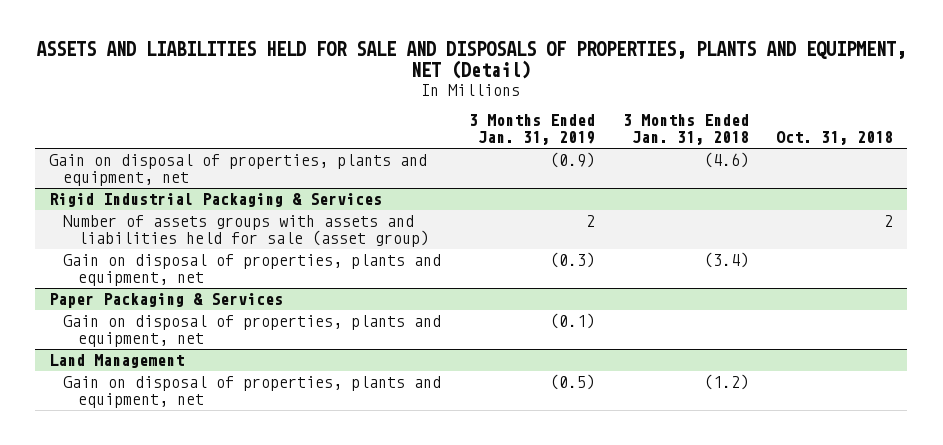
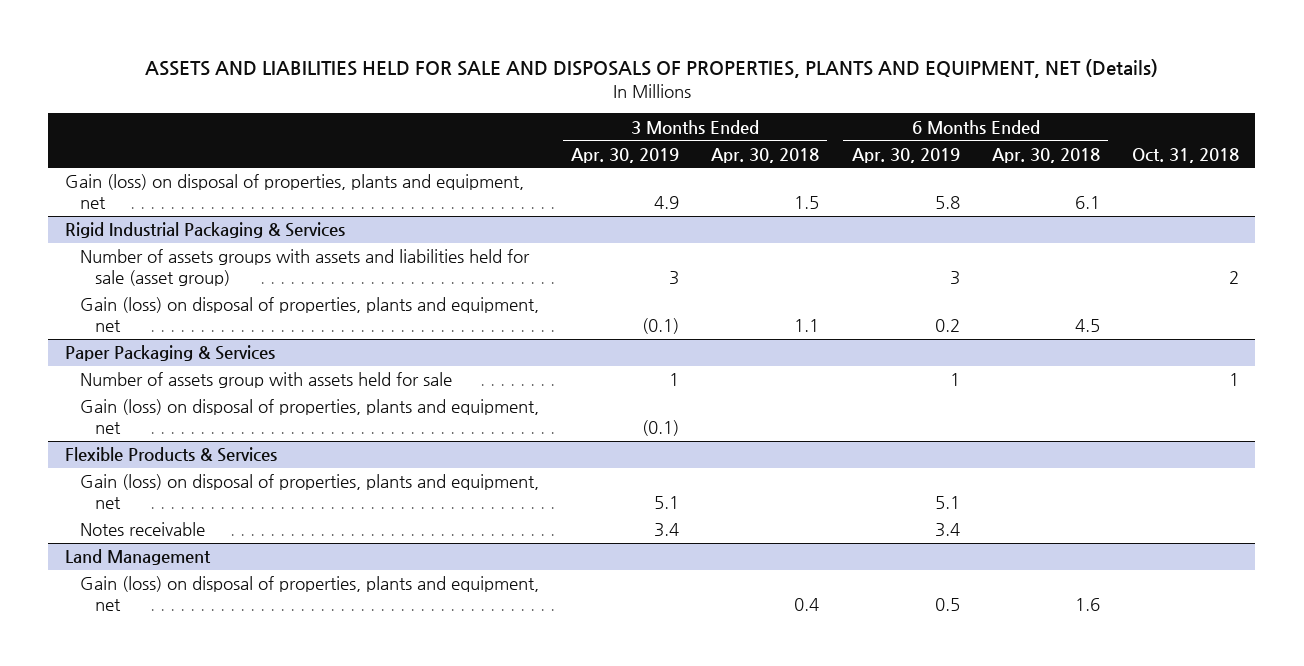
- ASSETS AND LIABILITIES HELD FOR SALE AND DISPOSALS OF PROPERTIES, PLANTS AND EQUIPMENT, NET (Detail)
+ ASSETS AND LIABILITIES HELD FOR SALE AND DISPOSALS OF PROPERTIES, PLANTS AND EQUIPMENT, NET (Details)
- | 3 Months Ended Jan. 31, 2019 | 3 Months Ended Jan. 31, 2018 | Oct. 31, 2018
+ | 3 Months Ended Apr. 30, 2019 | 3 Months Ended Apr. 30, 2018 | 6 Months Ended Apr. 30, 2019 | 6 Months Ended Apr. 30, 2018 | Oct. 31, 2018
- Gain on disposal of properties, plants and equipment, net | (0.9) | (4.6) |
+ Gain (loss) on disposal of properties, plants and equipment, net | 4.9 | 1.5 | 5.8 | 6.1 |
@ Rigid Industrial Packaging & Services
- Gain on disposal of properties, plants and equipment, net | (0.3) | (3.4) |
+ Gain (loss) on disposal of properties, plants and equipment, net | (0.1) | 1.1 | 0.2 | 4.5 |
@ Paper Packaging & Services
- Gain on disposal of properties, plants and equipment, net | (0.1) | |
+ Number of assets group with assets held for sale | 1 | | 1 | | 1
+ Gain (loss) on disposal of properties, plants and equipment, net | (0.1) | | | |
+ Flexible Products & Services
+ Gain (loss) on disposal of properties, plants and equipment, net | 5.1 | | 5.1 | |
+ Notes receivable | 3.4 | | 3.4 | |
@ Land Management
- Gain on disposal of properties, plants and equipment, net | (0.5) | (1.2) |
+ Gain (loss) on disposal of properties, plants and equipment, net | | 0.4 | 0.5 | 1.6 |

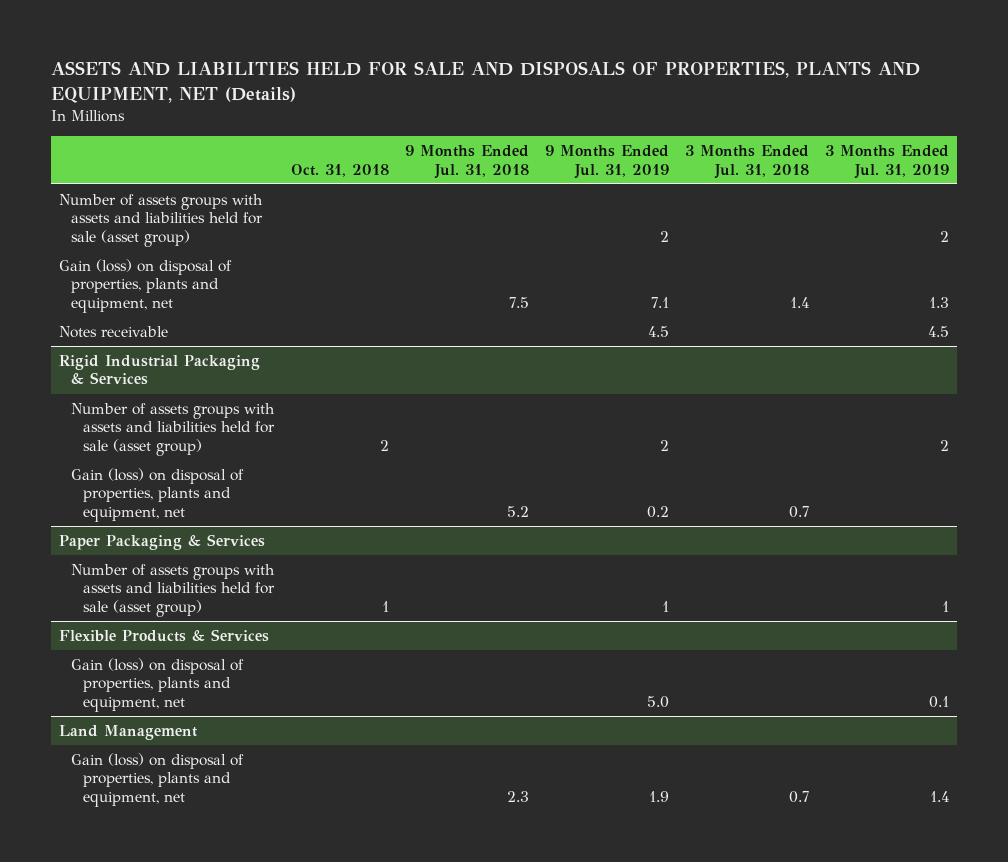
- | 3 Months Ended Apr. 30, 2019 | 3 Months Ended Apr. 30, 2018 | 6 Months Ended Apr. 30, 2019 | 6 Months Ended Apr. 30, 2018 | Oct. 31, 2018
+ | Oct. 31, 2018 | 9 Months Ended Jul. 31, 2018 | 9 Months Ended Jul. 31, 2019 | 3 Months Ended Jul. 31, 2018 | 3 Months Ended Jul. 31, 2019
+ Number of assets groups with assets and liabilities held for sale (asset group) | | | 2 | | 2
+ Notes receivable | | | 4.5 | | 4.5
@ Paper Packaging & Services
- Number of assets group with assets held for sale | 1 | | 1 | | 1
- Gain (loss) on disposal of properties, plants and equipment, net | (0.1) | | | |
+ Number of assets groups with assets and liabilities held for sale (asset group) | 1 | | 1 | | 1
@ Flexible Products & Services
- Notes receivable | 3.4 | | 3.4 | |

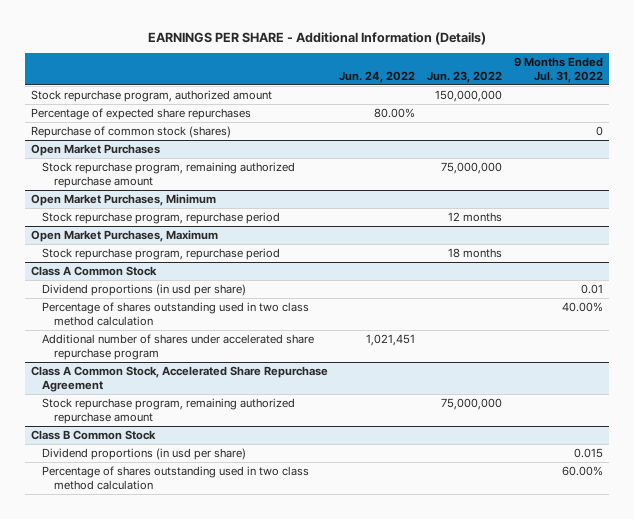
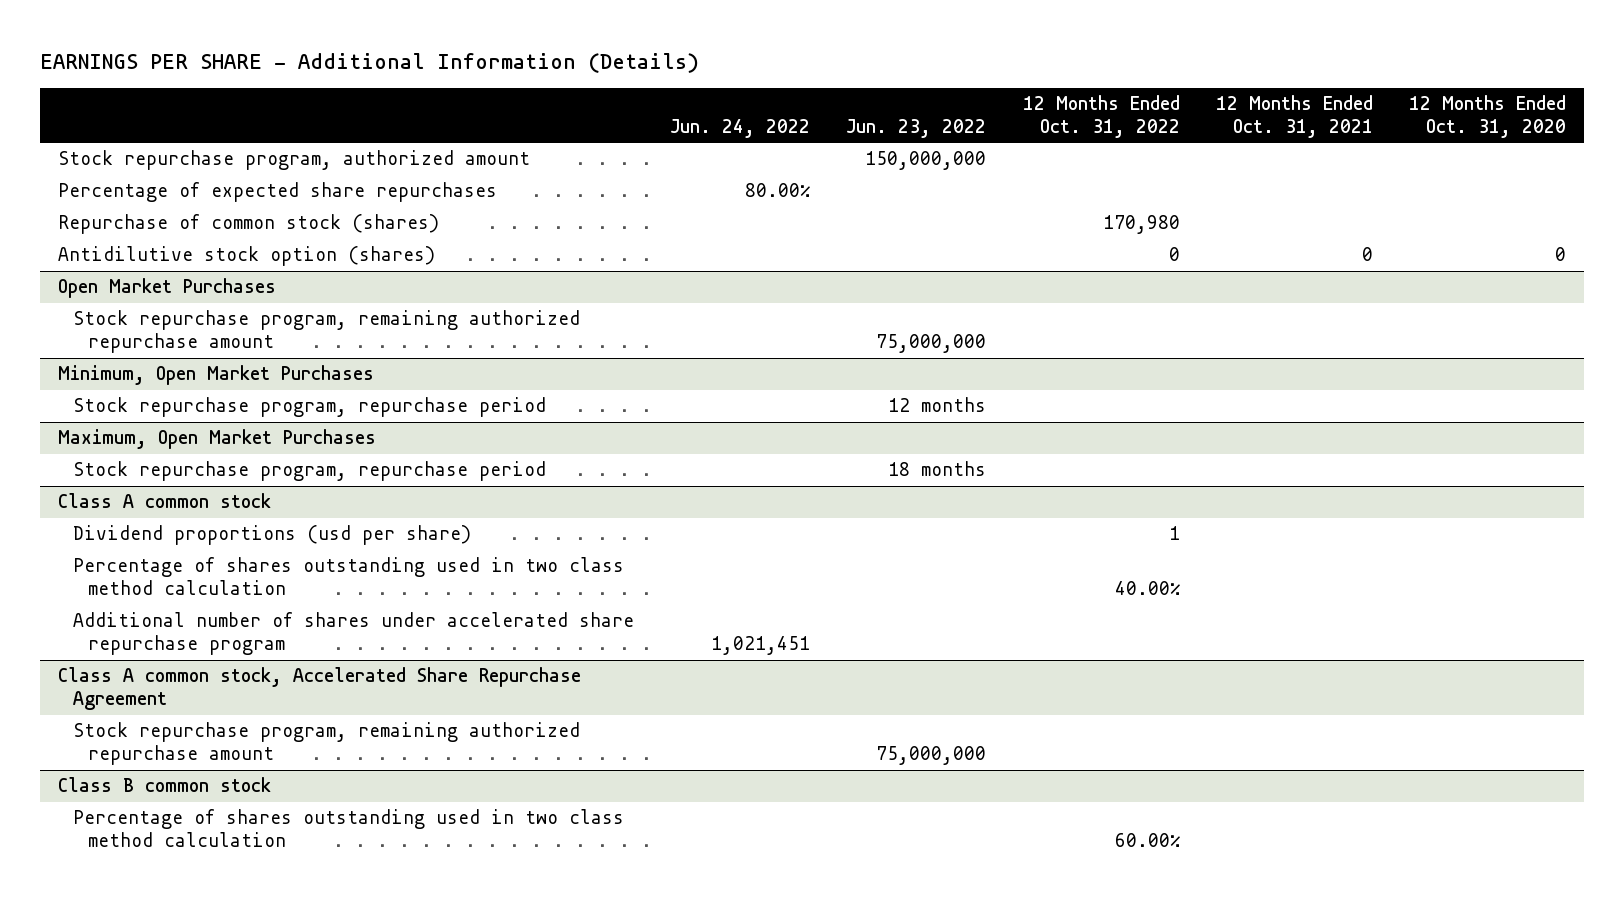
- | Jun. 24, 2022 | Jun. 23, 2022 | 9 Months Ended Jul. 31, 2022
+ | Jun. 24, 2022 | Jun. 23, 2022 | 12 Months Ended Oct. 31, 2022 | 12 Months Ended Oct. 31, 2021 | 12 Months Ended Oct. 31, 2020
+ Antidilutive stock option (shares) | | | 0 | 0 | 0
- Open Market Purchases, Minimum
+ Minimum, Open Market Purchases
- Open Market Purchases, Maximum
+ Maximum, Open Market Purchases
- Class A Common Stock
- Dividend proportions (in usd per share) | | | 0.01
+ Class A common stock
+ Dividend proportions (usd per share) | | | 1 | |
- Class A Common Stock, Accelerated Share Repurchase Agreement
+ Class A common stock, Accelerated Share Repurchase Agreement
- Class B Common Stock
- Dividend proportions (in usd per share) | | | 0.015
+ Class B common stock

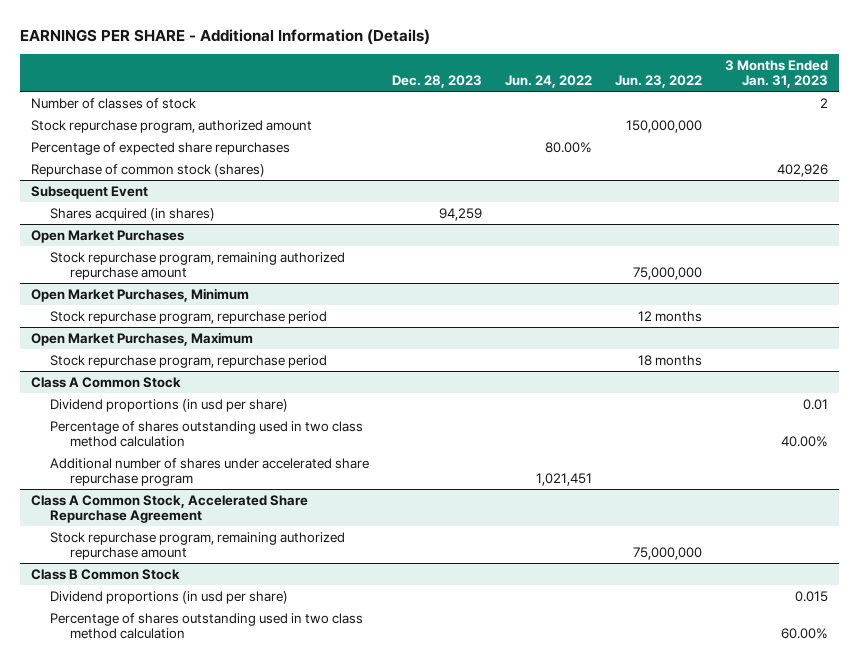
- | Jun. 24, 2022 | Jun. 23, 2022 | 12 Months Ended Oct. 31, 2022 | 12 Months Ended Oct. 31, 2021 | 12 Months Ended Oct. 31, 2020
+ | Dec. 28, 2023 | Jun. 24, 2022 | Jun. 23, 2022 | 3 Months Ended Jan. 31, 2023
+ Number of classes of stock | | | | 2
- Antidilutive stock option (shares) | | | 0 | 0 | 0
+ Subsequent Event
+ Shares acquired (in shares) | 94,259 | | |
- Minimum, Open Market Purchases
+ Open Market Purchases, Minimum
- Maximum, Open Market Purchases
+ Open Market Purchases, Maximum
- Class A common stock
- Dividend proportions (usd per share) | | | 1 | |
+ Class A Common Stock
+ Dividend proportions (in usd per share) | | | | 0.01
- Class A common stock, Accelerated Share Repurchase Agreement
+ Class A Common Stock, Accelerated Share Repurchase Agreement
- Class B common stock
+ Class B Common Stock
+ Dividend proportions (in usd per share) | | | | 0.015

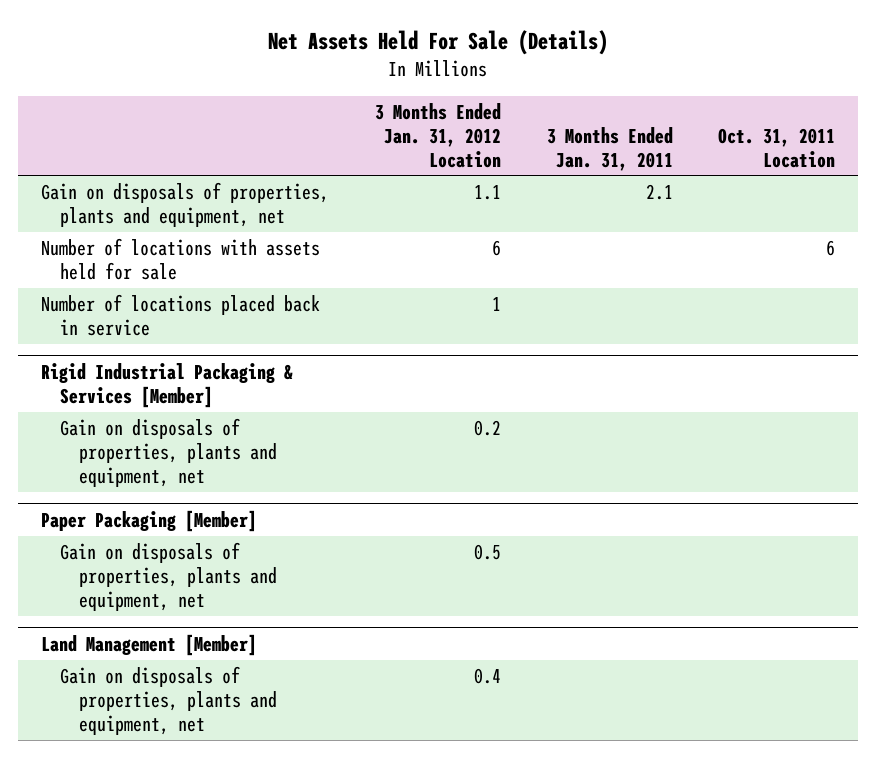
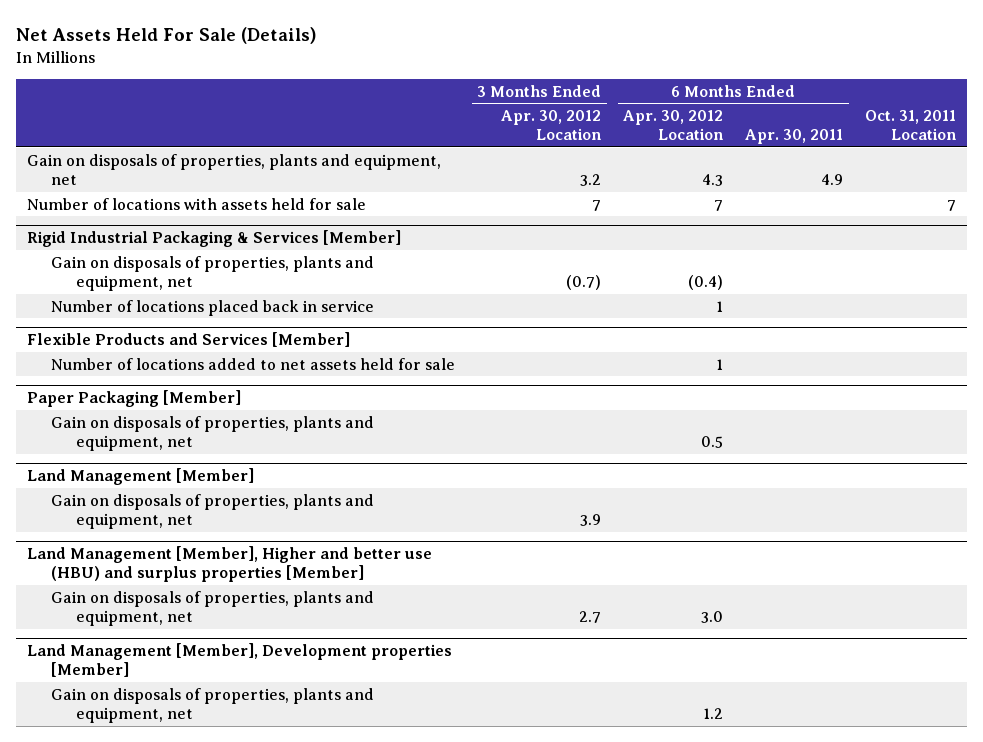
- | 3 Months Ended Jan. 31, 2012 Location | 3 Months Ended Jan. 31, 2011 | Oct. 31, 2011 Location
+ | 3 Months Ended Apr. 30, 2012 Location | 6 Months Ended Apr. 30, 2012 Location | 6 Months Ended Apr. 30, 2011 | Oct. 31, 2011 Location
- Number of locations with assets held for sale | 6 | | 6
- Number of locations placed back in service | 1 | |
+ Number of locations with assets held for sale | 7 | 7 | | 7
@ Rigid Industrial Packaging & Services [Member]
+ Number of locations placed back in service | | 1 | |
+ Flexible Products and Services [Member]
+ Number of locations added to net assets held for sale | | 1 | |
+ Land Management [Member], Higher and better use (HBU) and surplus properties [Member]
+ Gain on disposals of properties, plants and equipment, net | 2.7 | 3.0 | |
+ Land Management [Member], Development properties [Member]
+ Gain on disposals of properties, plants and equipment, net | | 1.2 | |

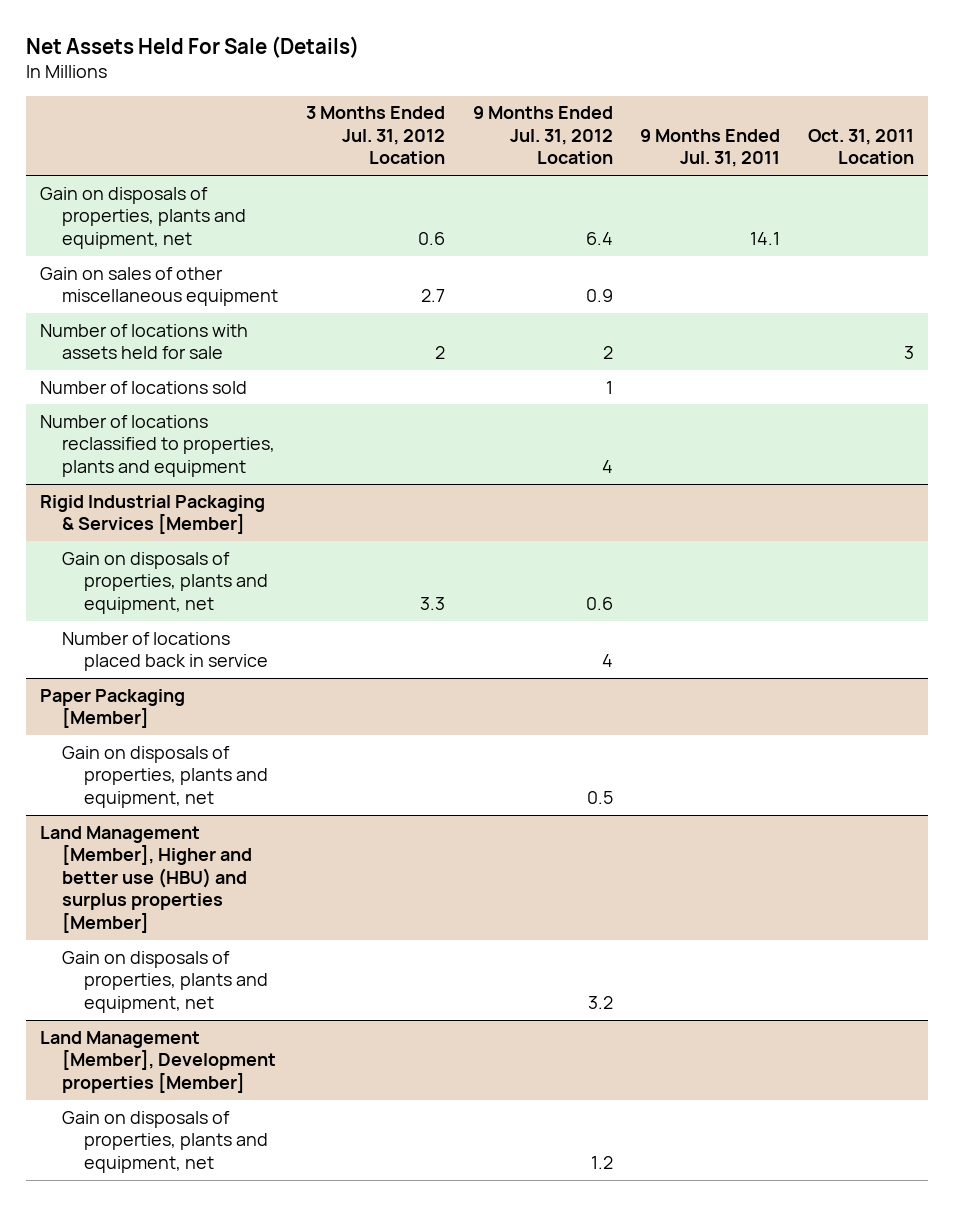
- | 3 Months Ended Apr. 30, 2012 Location | 6 Months Ended Apr. 30, 2012 Location | 6 Months Ended Apr. 30, 2011 | Oct. 31, 2011 Location
+ | 3 Months Ended Jul. 31, 2012 Location | 9 Months Ended Jul. 31, 2012 Location | 9 Months Ended Jul. 31, 2011 | Oct. 31, 2011 Location
- Number of locations with assets held for sale | 7 | 7 | | 7
+ Gain on sales of other miscellaneous equipment | 2.7 | 0.9 | |
+ Number of locations with assets held for sale | 2 | 2 | | 3
+ Number of locations sold | | 1 | |
+ Number of locations reclassified to properties, plants and equipment | | 4 | |
- Flexible Products and Services [Member]
- Number of locations added to net assets held for sale | | 1 | |
- Land Management [Member]
- Gain on disposals of properties, plants and equipment, net | 3.9 | | |

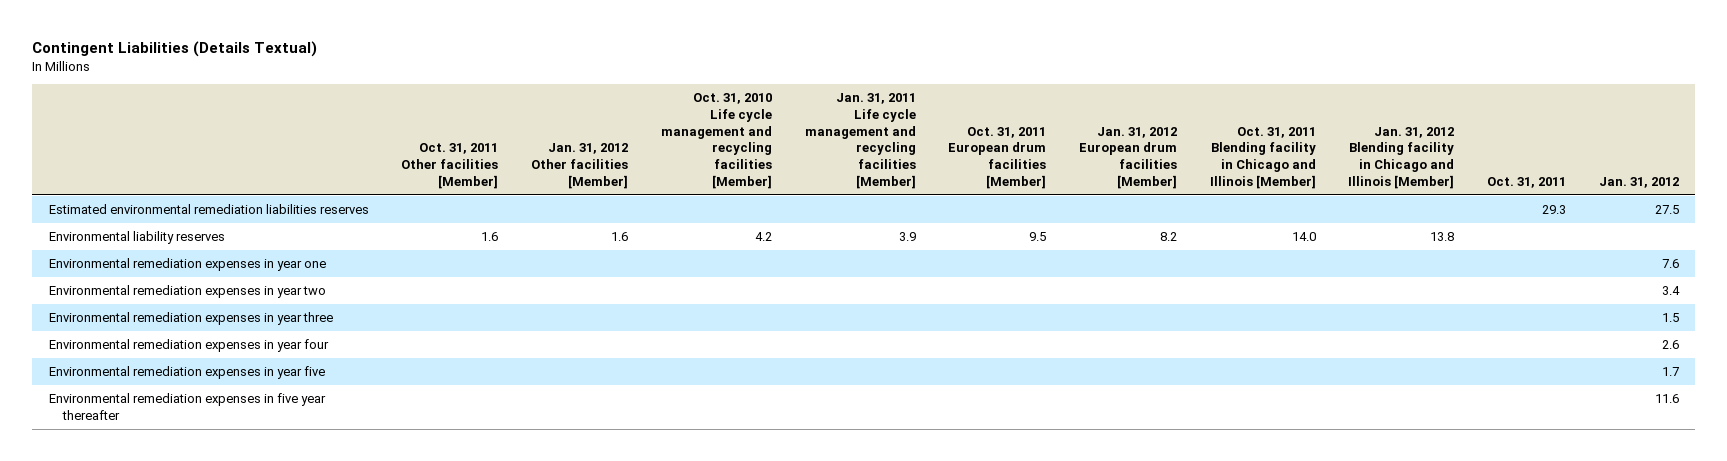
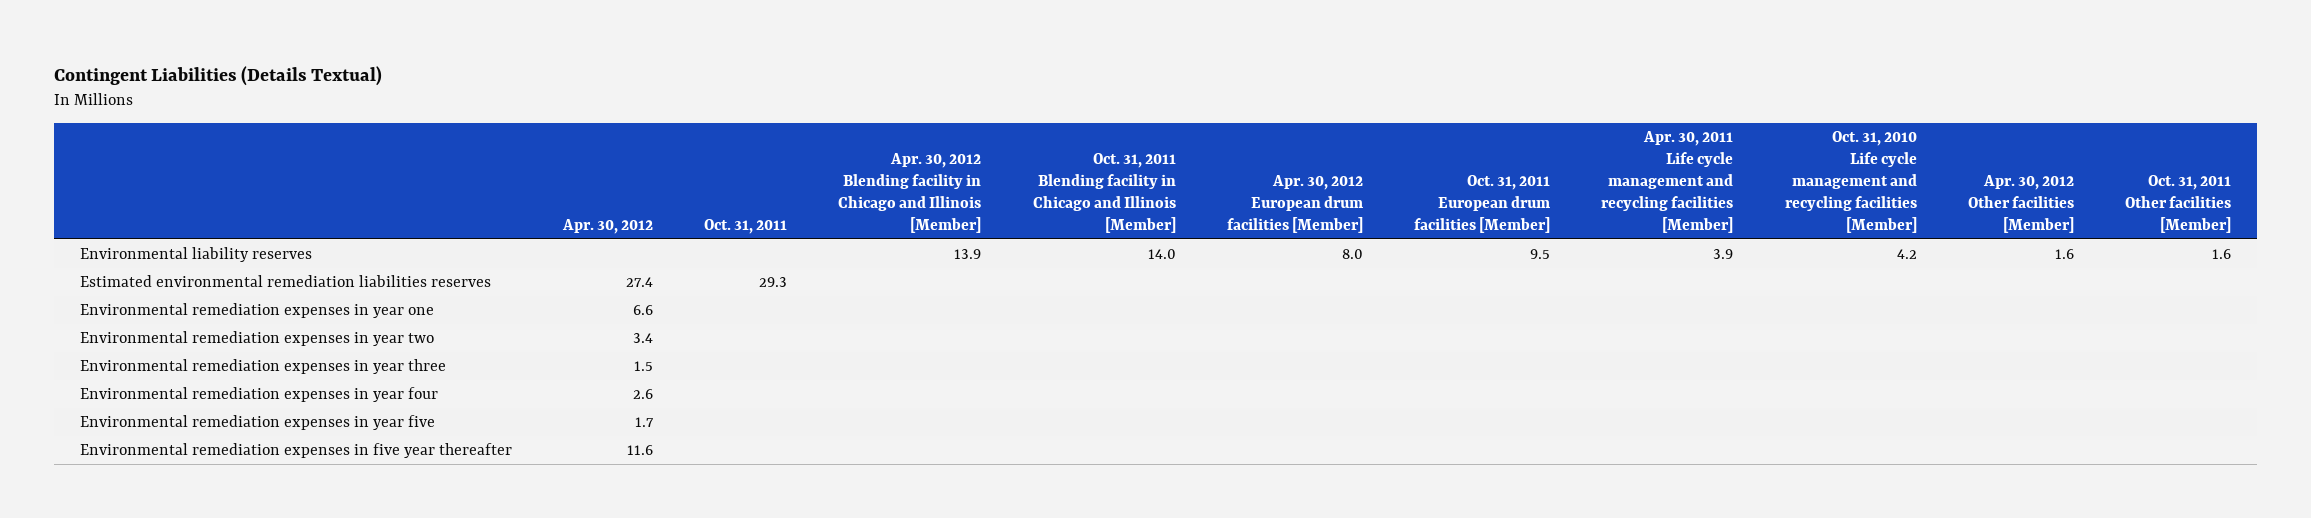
- | Oct. 31, 2011 Other facilities [Member] | Jan. 31, 2012 Other facilities [Member] | Oct. 31, 2010 Life cycle management and recycling facilities [Member] | Jan. 31, 2011 Life cycle management and recycling facilities [Member] | Oct. 31, 2011 European drum facilities [Member] | Jan. 31, 2012 European drum facilities [Member] | Oct. 31, 2011 Blending facility in Chicago and Illinois [Member] | Jan. 31, 2012 Blending facility in Chicago and Illinois [Member] | Oct. 31, 2011 | Jan. 31, 2012
+ | Apr. 30, 2012 | Oct. 31, 2011 | Apr. 30, 2012 Blending facility in Chicago and Illinois [Member] | Oct. 31, 2011 Blending facility in Chicago and Illinois [Member] | Apr. 30, 2012 European drum facilities [Member] | Oct. 31, 2011 European drum facilities [Member] | Apr. 30, 2011 Life cycle management and recycling facilities [Member] | Oct. 31, 2010 Life cycle management and recycling facilities [Member] | Apr. 30, 2012 Other facilities [Member] | Oct. 31, 2011 Other facilities [Member]
moved down: Estimated environmental remediation liabilities reserves | 27.4 | 29.3 | | | | | | | |

